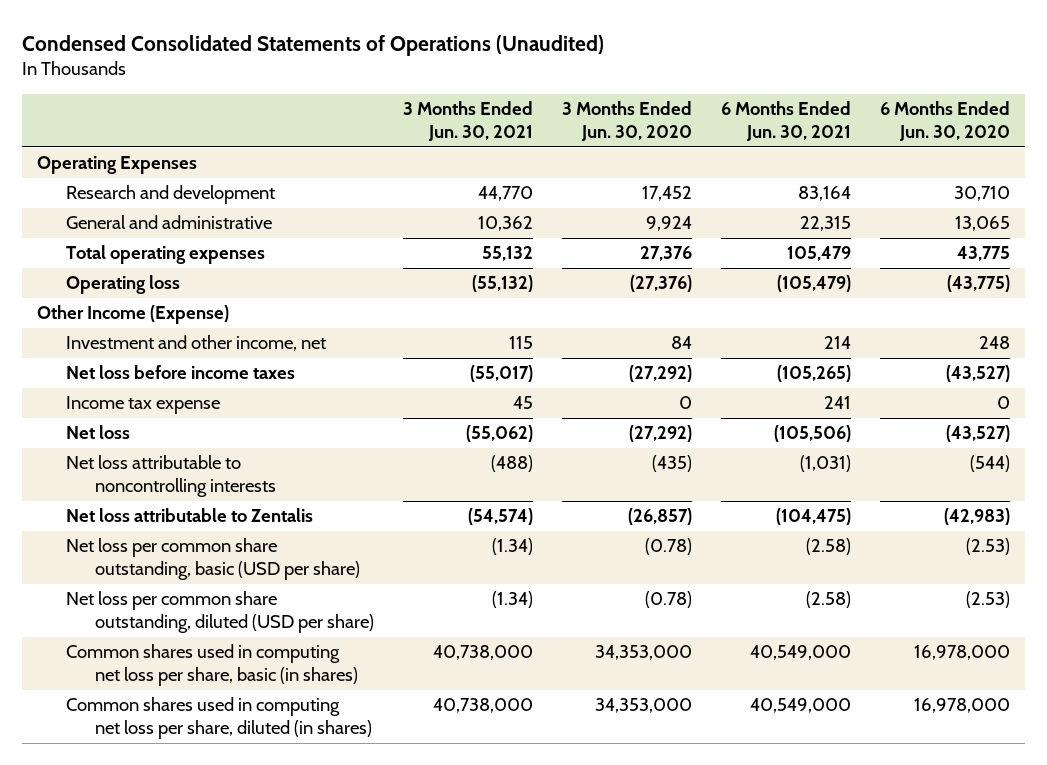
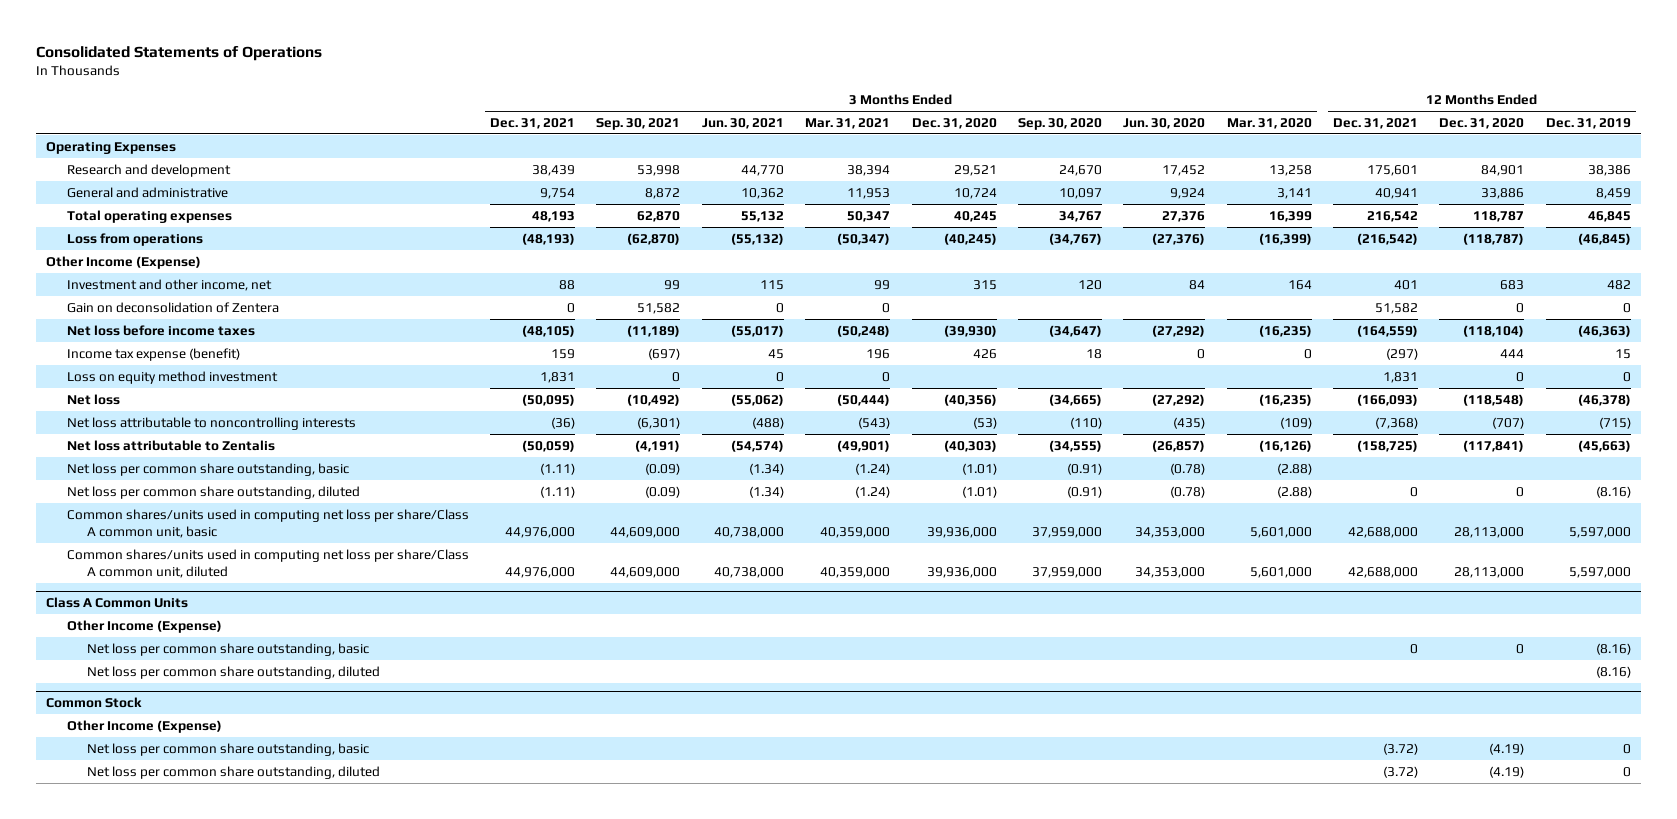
- Condensed Consolidated Statements of Operations (Unaudited)
+ Consolidated Statements of Operations
- | 3 Months Ended Jun. 30, 2021 | 3 Months Ended Jun. 30, 2020 | 6 Months Ended Jun. 30, 2021 | 6 Months Ended Jun. 30, 2020
+ | 3 Months Ended Dec. 31, 2021 | 3 Months Ended Sep. 30, 2021 | 3 Months Ended Jun. 30, 2021 | 3 Months Ended Mar. 31, 2021 | 3 Months Ended Dec. 31, 2020 | 3 Months Ended Sep. 30, 2020 | 3 Months Ended Jun. 30, 2020 | 3 Months Ended Mar. 31, 2020 | 12 Months Ended Dec. 31, 2021 | 12 Months Ended Dec. 31, 2020 | 12 Months Ended Dec. 31, 2019
- Operating loss | (55,132) | (27,376) | (105,479) | (43,775)
+ Loss from operations | (48,193) | (62,870) | (55,132) | (50,347) | (40,245) | (34,767) | (27,376) | (16,399) | (216,542) | (118,787) | (46,845)
+ Gain on deconsolidation of Zentera | 0 | 51,582 | 0 | 0 | | | | | 51,582 | 0 | 0
- Income tax expense | 45 | 0 | 241 | 0
+ Income tax expense (benefit) | 159 | (697) | 45 | 196 | 426 | 18 | 0 | 0 | (297) | 444 | 15
+ Loss on equity method investment | 1,831 | 0 | 0 | 0 | | | | | 1,831 | 0 | 0
- Net loss per common share outstanding, basic (USD per share) | (1.34) | (0.78) | (2.58) | (2.53)
- Net loss per common share outstanding, diluted (USD per share) | (1.34) | (0.78) | (2.58) | (2.53)
- Common shares used in computing net loss per share, basic (in shares) | 40,738,000 | 34,353,000 | 40,549,000 | 16,978,000
- Common shares used in computing net loss per share, diluted (in shares) | 40,738,000 | 34,353,000 | 40,549,000 | 16,978,000
+ Net loss per common share outstanding, basic | (1.11) | (0.09) | (1.34) | (1.24) | (1.01) | (0.91) | (0.78) | (2.88) | | |
+ Net loss per common share outstanding, diluted | (1.11) | (0.09) | (1.34) | (1.24) | (1.01) | (0.91) | (0.78) | (2.88) | 0 | 0 | (8.16)
+ Common shares/units used in computing net loss per share/Class A common unit, basic | 44,976,000 | 44,609,000 | 40,738,000 | 40,359,000 | 39,936,000 | 37,959,000 | 34,353,000 | 5,601,000 | 42,688,000 | 28,113,000 | 5,597,000
+ Common shares/units used in computing net loss per share/Class A common unit, diluted | 44,976,000 | 44,609,000 | 40,738,000 | 40,359,000 | 39,936,000 | 37,959,000 | 34,353,000 | 5,601,000 | 42,688,000 | 28,113,000 | 5,597,000
+ Class A Common Units
+ Other Income (Expense)
+ Net loss per common share outstanding, basic | | | | | | | | | 0 | 0 | (8.16)
+ Net loss per common share outstanding, diluted | | | | | | | | | | | (8.16)
+ Common Stock
+ Other Income (Expense)
+ Net loss per common share outstanding, basic | | | | | | | | | (3.72) | (4.19) | 0
+ Net loss per common share outstanding, diluted | | | | | | | | | (3.72) | (4.19) | 0

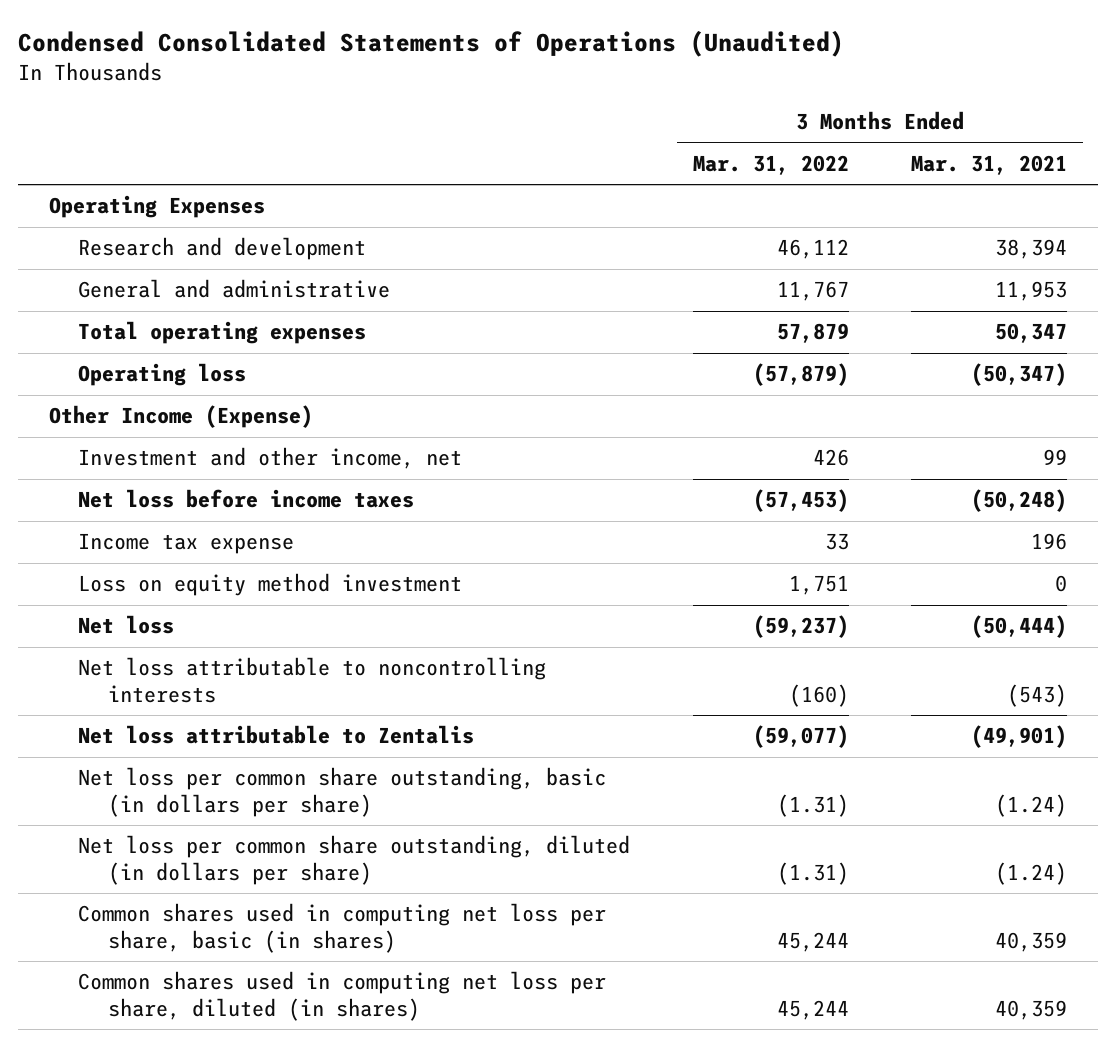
- Consolidated Statements of Operations
+ Condensed Consolidated Statements of Operations (Unaudited)
- | 3 Months Ended Dec. 31, 2021 | 3 Months Ended Sep. 30, 2021 | 3 Months Ended Jun. 30, 2021 | 3 Months Ended Mar. 31, 2021 | 3 Months Ended Dec. 31, 2020 | 3 Months Ended Sep. 30, 2020 | 3 Months Ended Jun. 30, 2020 | 3 Months Ended Mar. 31, 2020 | 12 Months Ended Dec. 31, 2021 | 12 Months Ended Dec. 31, 2020 | 12 Months Ended Dec. 31, 2019
+ | 3 Months Ended Mar. 31, 2022 | 3 Months Ended Mar. 31, 2021
- Loss from operations | (48,193) | (62,870) | (55,132) | (50,347) | (40,245) | (34,767) | (27,376) | (16,399) | (216,542) | (118,787) | (46,845)
+ Operating loss | (57,879) | (50,347)
- Gain on deconsolidation of Zentera | 0 | 51,582 | 0 | 0 | | | | | 51,582 | 0 | 0
- Income tax expense (benefit) | 159 | (697) | 45 | 196 | 426 | 18 | 0 | 0 | (297) | 444 | 15
+ Income tax expense | 33 | 196
- Net loss per common share outstanding, basic | (1.11) | (0.09) | (1.34) | (1.24) | (1.01) | (0.91) | (0.78) | (2.88) | | |
- Net loss per common share outstanding, diluted | (1.11) | (0.09) | (1.34) | (1.24) | (1.01) | (0.91) | (0.78) | (2.88) | 0 | 0 | (8.16)
- Common shares/units used in computing net loss per share/Class A common unit, basic | 44,976,000 | 44,609,000 | 40,738,000 | 40,359,000 | 39,936,000 | 37,959,000 | 34,353,000 | 5,601,000 | 42,688,000 | 28,113,000 | 5,597,000
- Common shares/units used in computing net loss per share/Class A common unit, diluted | 44,976,000 | 44,609,000 | 40,738,000 | 40,359,000 | 39,936,000 | 37,959,000 | 34,353,000 | 5,601,000 | 42,688,000 | 28,113,000 | 5,597,000
- Class A Common Units
- Other Income (Expense)
- Net loss per common share outstanding, basic | | | | | | | | | 0 | 0 | (8.16)
- Net loss per common share outstanding, diluted | | | | | | | | | | | (8.16)
- Common Stock
- Other Income (Expense)
- Net loss per common share outstanding, basic | | | | | | | | | (3.72) | (4.19) | 0
- Net loss per common share outstanding, diluted | | | | | | | | | (3.72) | (4.19) | 0
+ Net loss per common share outstanding, basic (in dollars per share) | (1.31) | (1.24)
+ Net loss per common share outstanding, diluted (in dollars per share) | (1.31) | (1.24)
+ Common shares used in computing net loss per share, basic (in shares) | 45,244 | 40,359
+ Common shares used in computing net loss per share, diluted (in shares) | 45,244 | 40,359

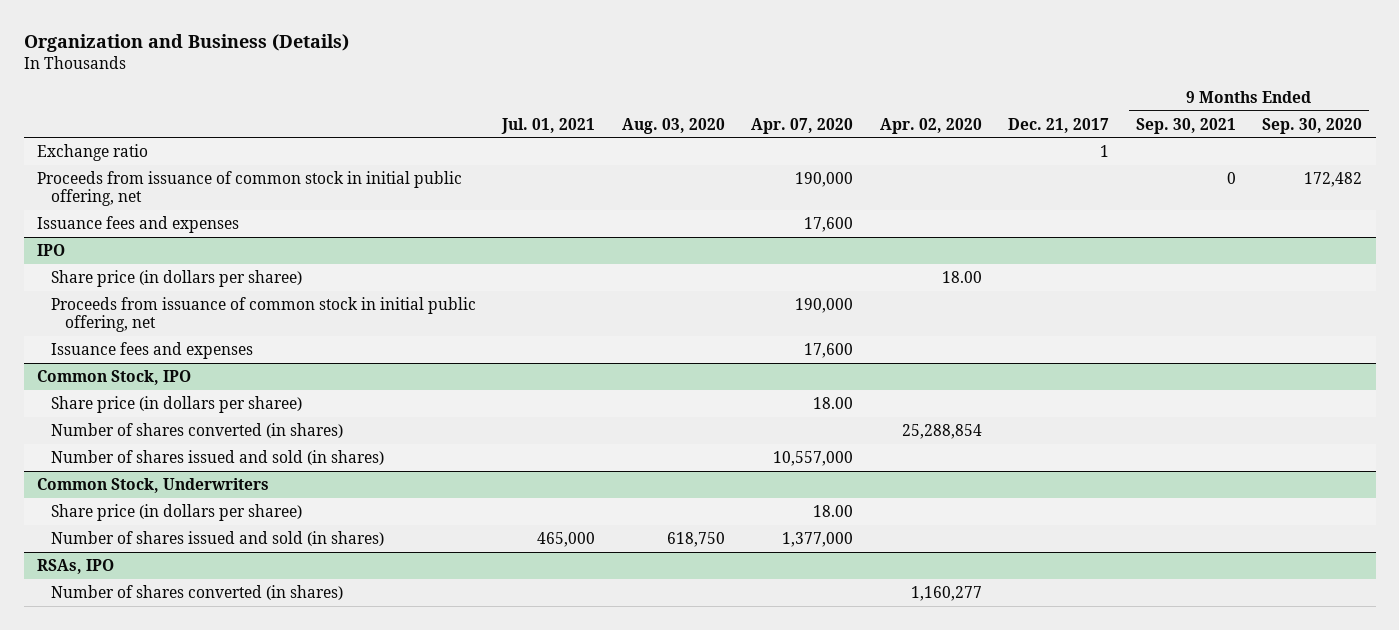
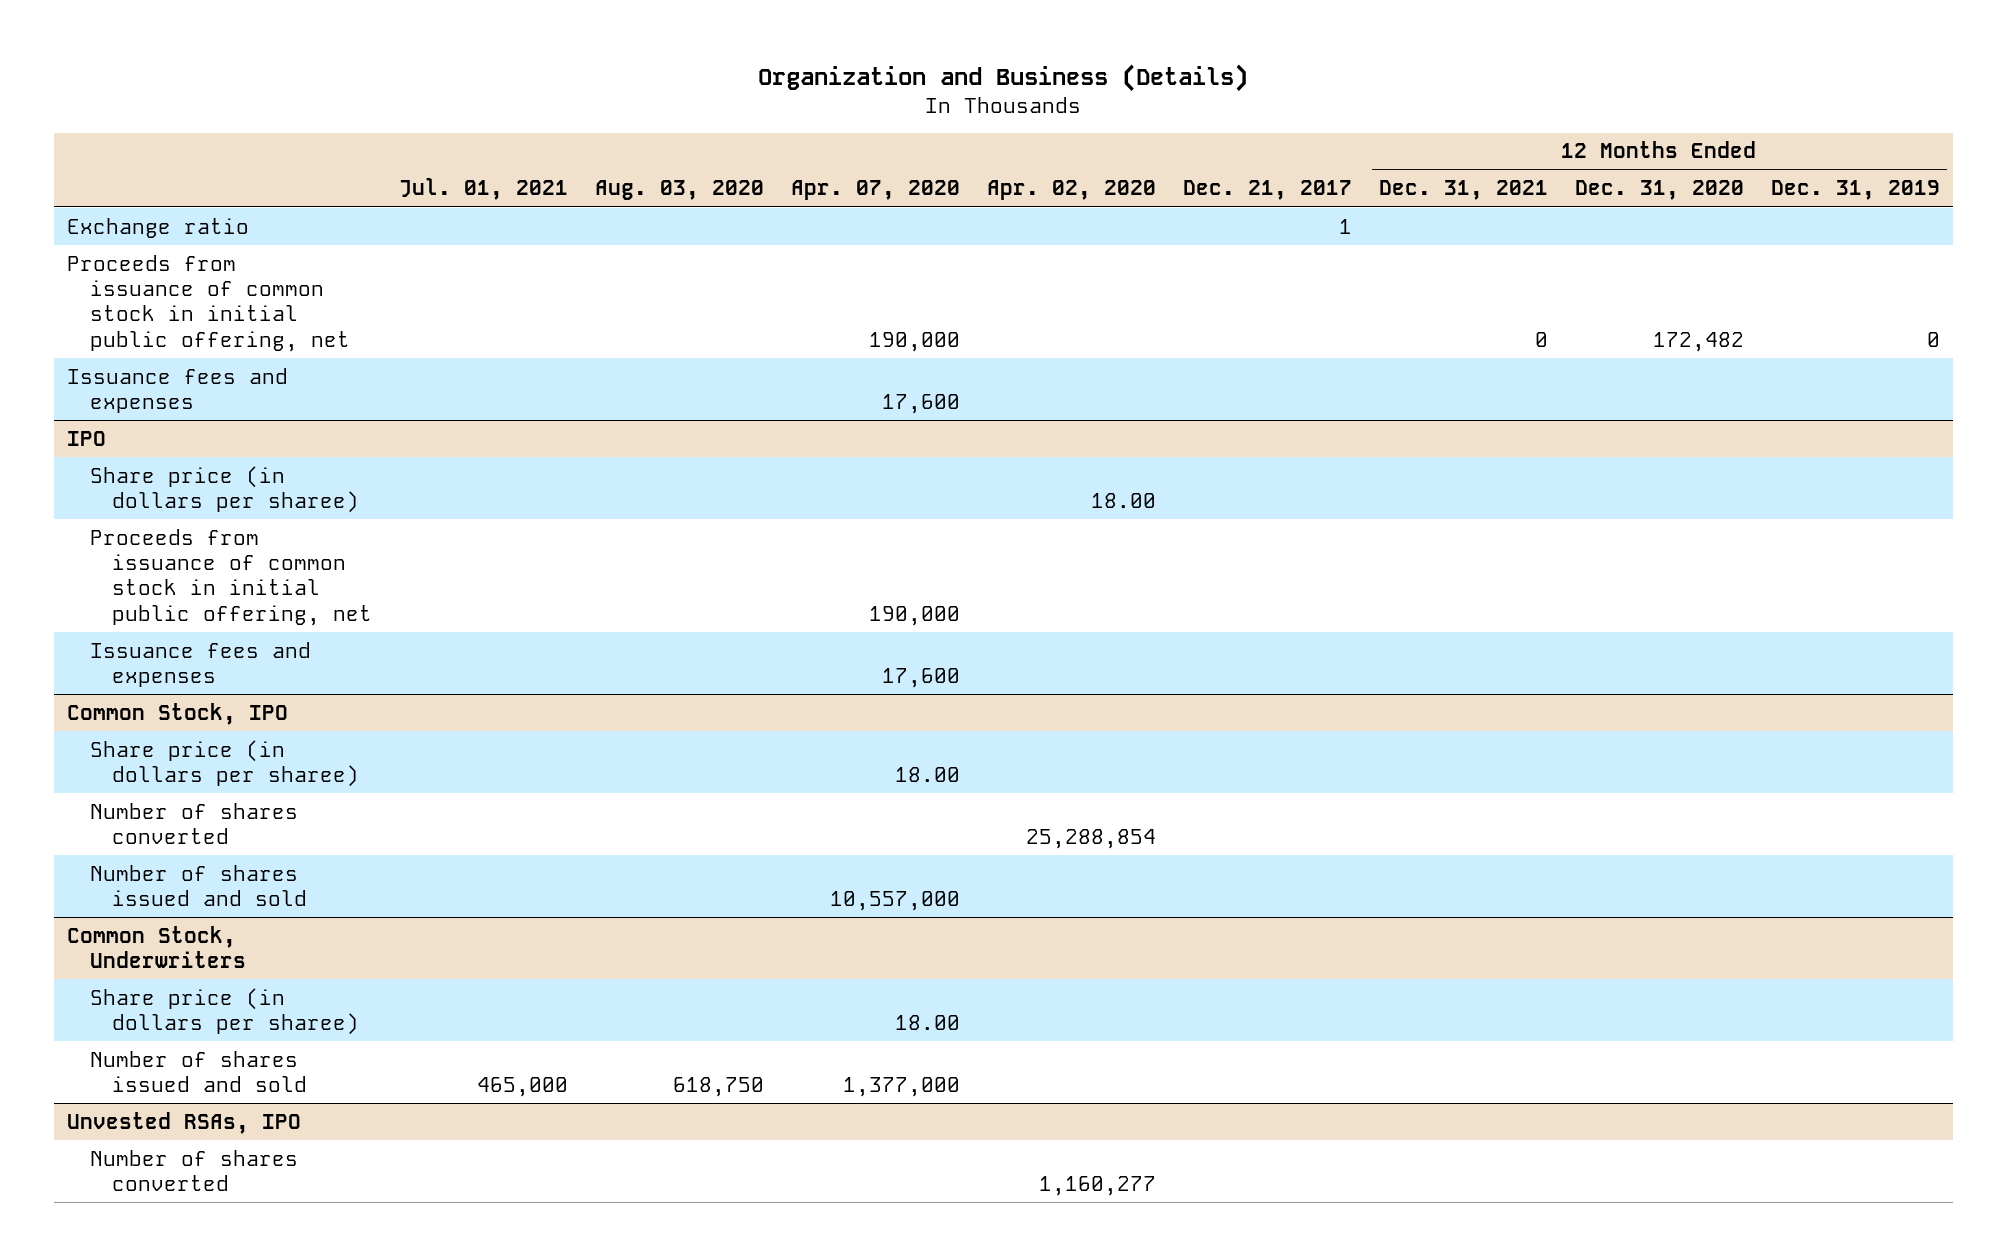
- | Jul. 01, 2021 | Aug. 03, 2020 | Apr. 07, 2020 | Apr. 02, 2020 | Dec. 21, 2017 | 9 Months Ended Sep. 30, 2021 | 9 Months Ended Sep. 30, 2020
+ | Jul. 01, 2021 | Aug. 03, 2020 | Apr. 07, 2020 | Apr. 02, 2020 | Dec. 21, 2017 | 12 Months Ended Dec. 31, 2021 | 12 Months Ended Dec. 31, 2020 | 12 Months Ended Dec. 31, 2019
@ Common Stock, IPO
- Number of shares converted (in shares) | | | | 25,288,854 | | |
- Number of shares issued and sold (in shares) | | | 10,557,000 | | | |
+ Number of shares converted | | | | 25,288,854 | | | |
+ Number of shares issued and sold | | | 10,557,000 | | | | |
@ Common Stock, Underwriters
- Number of shares issued and sold (in shares) | 465,000 | 618,750 | 1,377,000 | | | |
- RSAs, IPO
- Number of shares converted (in shares) | | | | 1,160,277 | | |
@ Common Stock, Underwriters
+ Number of shares issued and sold | 465,000 | 618,750 | 1,377,000 | | | | |
+ Unvested RSAs, IPO
+ Number of shares converted | | | | 1,160,277 | | | |

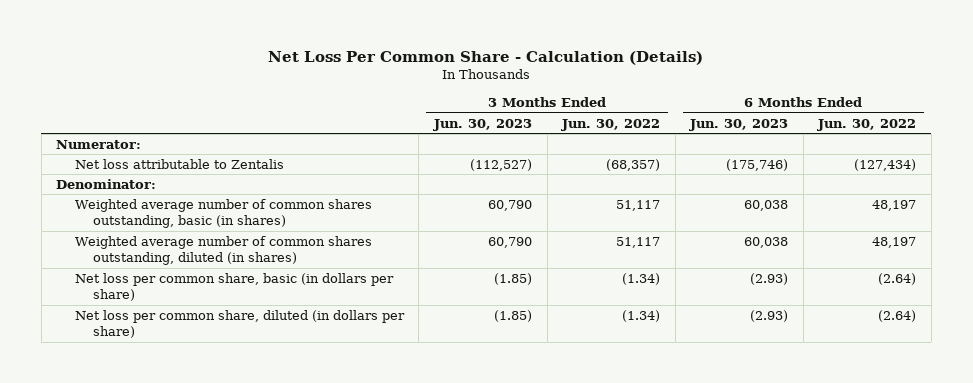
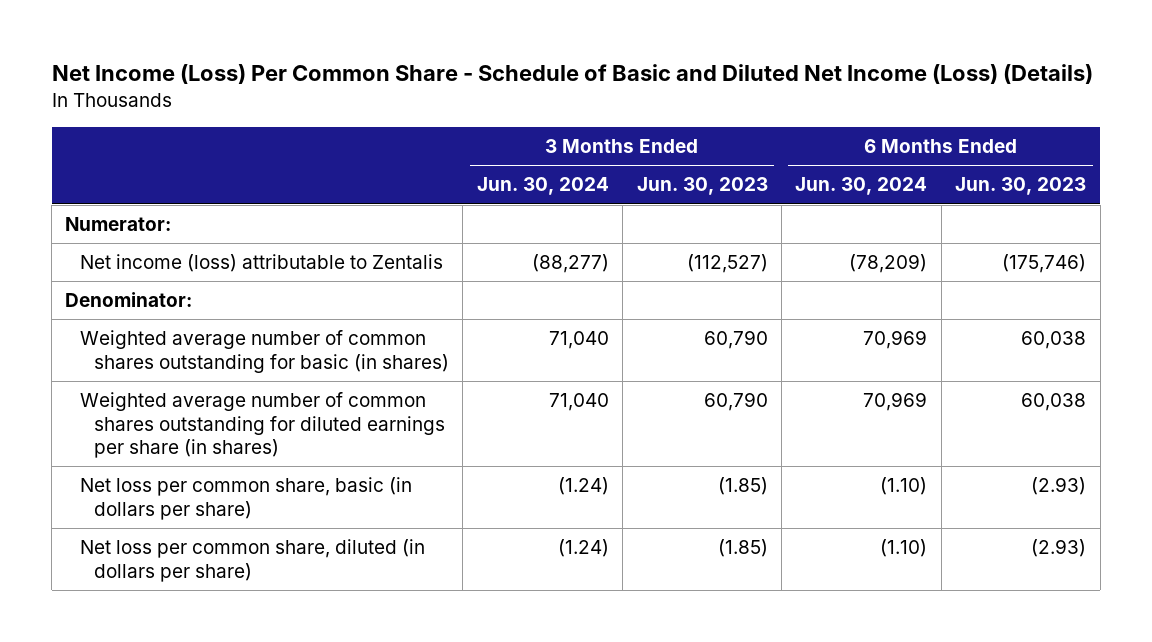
- Net Loss Per Common Share - Calculation (Details)
+ Net Income (Loss) Per Common Share - Schedule of Basic and Diluted Net Income (Loss) (Details)
- | 3 Months Ended Jun. 30, 2023 | 3 Months Ended Jun. 30, 2022 | 6 Months Ended Jun. 30, 2023 | 6 Months Ended Jun. 30, 2022
+ | 3 Months Ended Jun. 30, 2024 | 3 Months Ended Jun. 30, 2023 | 6 Months Ended Jun. 30, 2024 | 6 Months Ended Jun. 30, 2023
- Net loss attributable to Zentalis | (112,527) | (68,357) | (175,746) | (127,434)
+ Net income (loss) attributable to Zentalis | (88,277) | (112,527) | (78,209) | (175,746)
- Weighted average number of common shares outstanding, basic (in shares) | 60,790 | 51,117 | 60,038 | 48,197
- Weighted average number of common shares outstanding, diluted (in shares) | 60,790 | 51,117 | 60,038 | 48,197
+ Weighted average number of common shares outstanding for basic (in shares) | 71,040 | 60,790 | 70,969 | 60,038
+ Weighted average number of common shares outstanding for diluted earnings per share (in shares) | 71,040 | 60,790 | 70,969 | 60,038

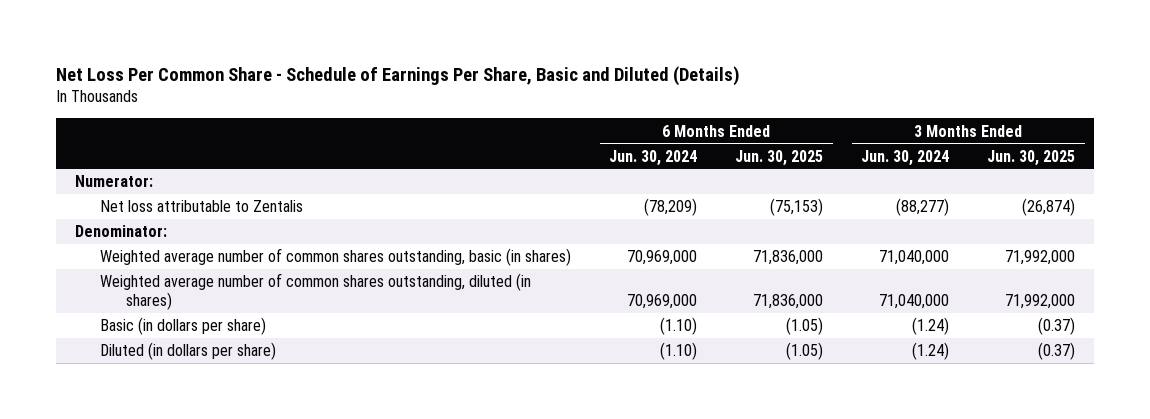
- Net Income (Loss) Per Common Share - Schedule of Basic and Diluted Net Income (Loss) (Details)
+ Net Loss Per Common Share - Schedule of Earnings Per Share, Basic and Diluted (Details)
- | 3 Months Ended Jun. 30, 2024 | 3 Months Ended Jun. 30, 2023 | 6 Months Ended Jun. 30, 2024 | 6 Months Ended Jun. 30, 2023
+ | 6 Months Ended Jun. 30, 2024 | 6 Months Ended Jun. 30, 2025 | 3 Months Ended Jun. 30, 2024 | 3 Months Ended Jun. 30, 2025
- Net income (loss) attributable to Zentalis | (88,277) | (112,527) | (78,209) | (175,746)
+ Net loss attributable to Zentalis | (78,209) | (75,153) | (88,277) | (26,874)
- Weighted average number of common shares outstanding for basic (in shares) | 71,040 | 60,790 | 70,969 | 60,038
- Weighted average number of common shares outstanding for diluted earnings per share (in shares) | 71,040 | 60,790 | 70,969 | 60,038
- Net loss per common share, basic (in dollars per share) | (1.24) | (1.85) | (1.10) | (2.93)
- Net loss per common share, diluted (in dollars per share) | (1.24) | (1.85) | (1.10) | (2.93)
+ Weighted average number of common shares outstanding, basic (in shares) | 70,969,000 | 71,836,000 | 71,040,000 | 71,992,000
+ Weighted average number of common shares outstanding, diluted (in shares) | 70,969,000 | 71,836,000 | 71,040,000 | 71,992,000
+ Basic (in dollars per share) | (1.10) | (1.05) | (1.24) | (0.37)
+ Diluted (in dollars per share) | (1.10) | (1.05) | (1.24) | (0.37)

